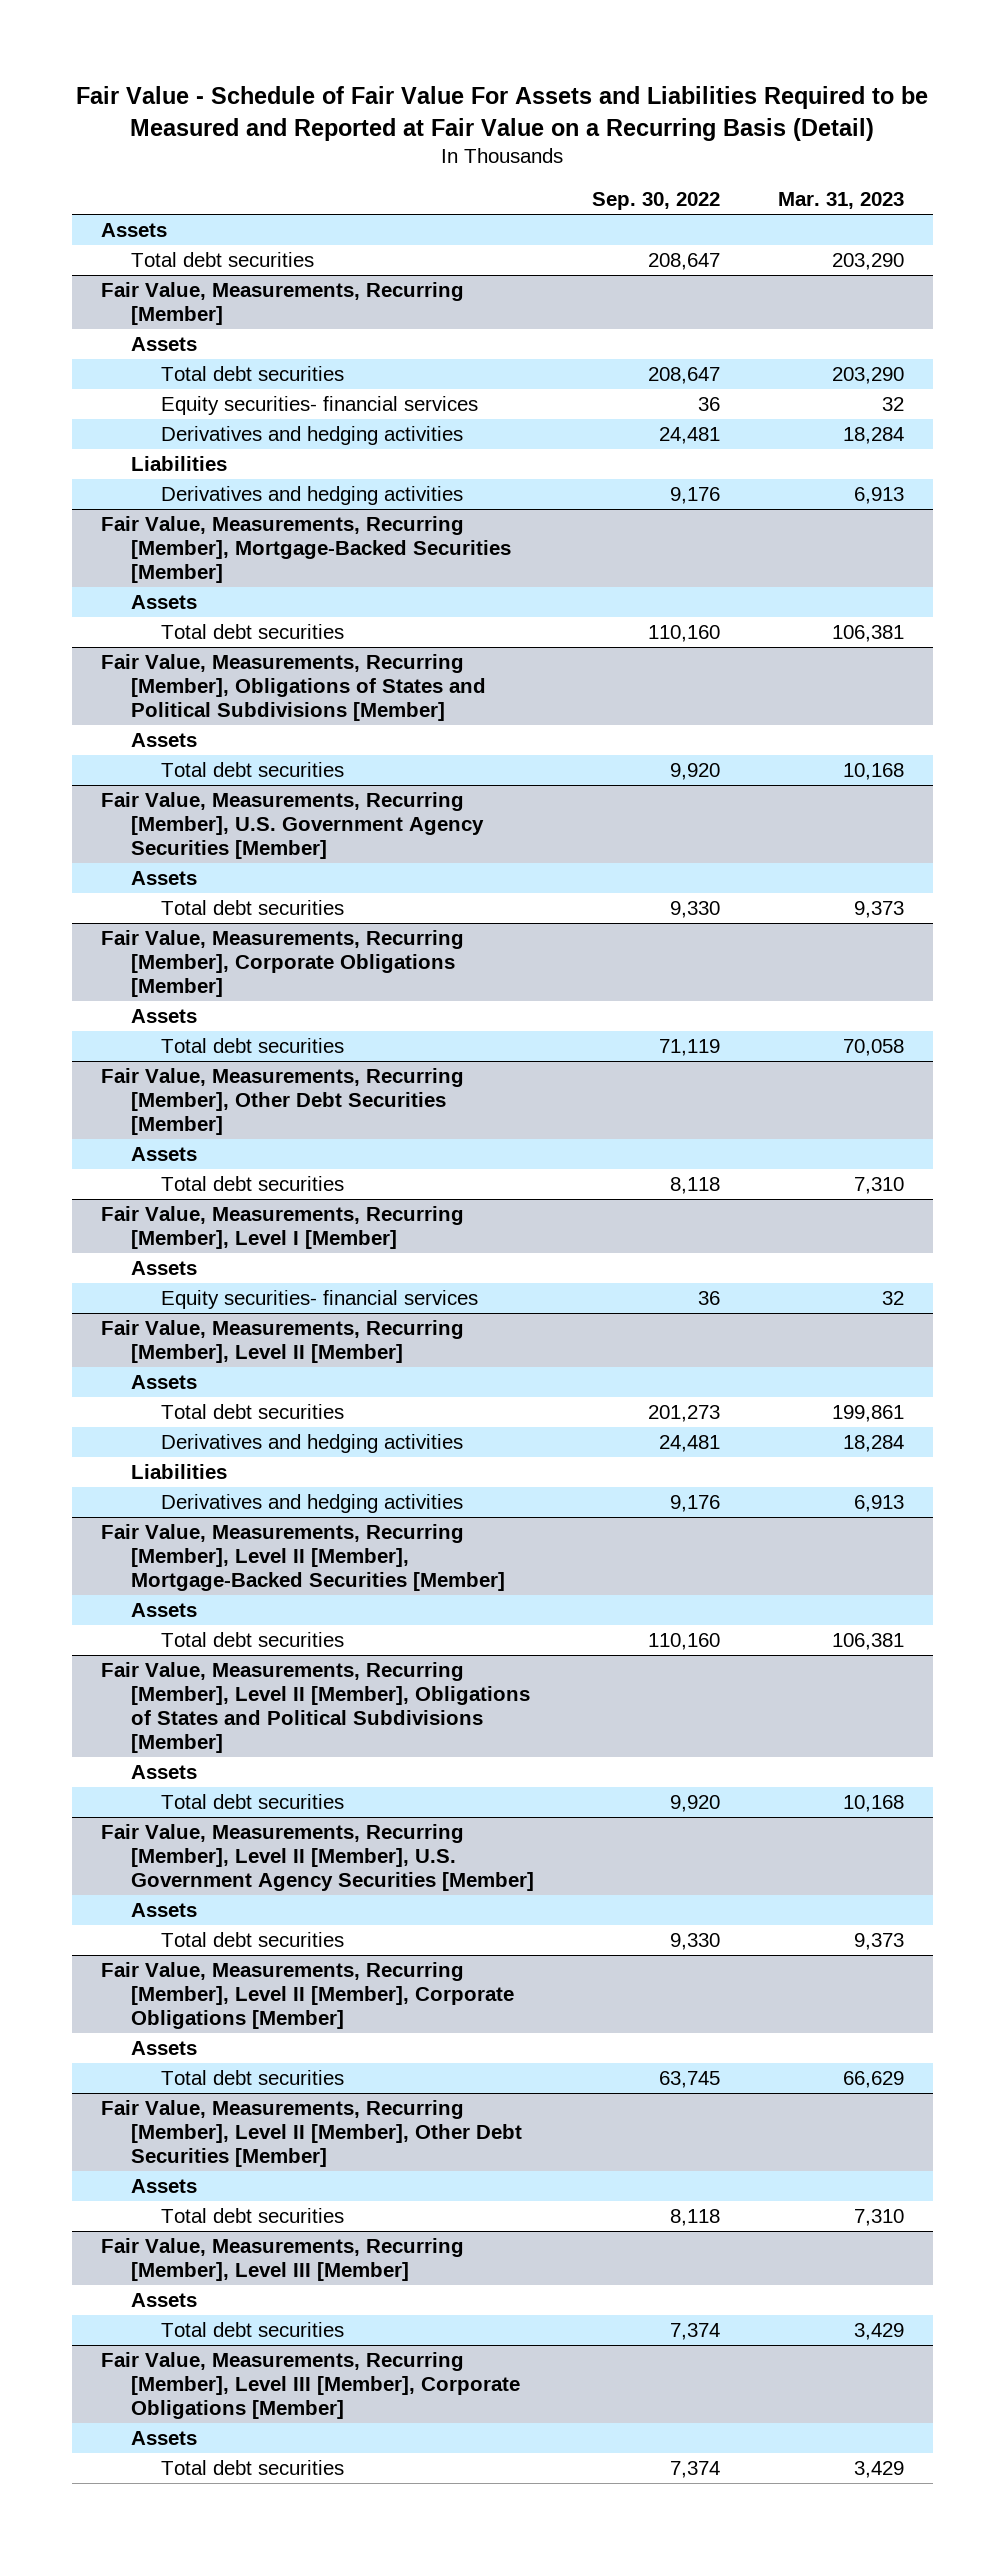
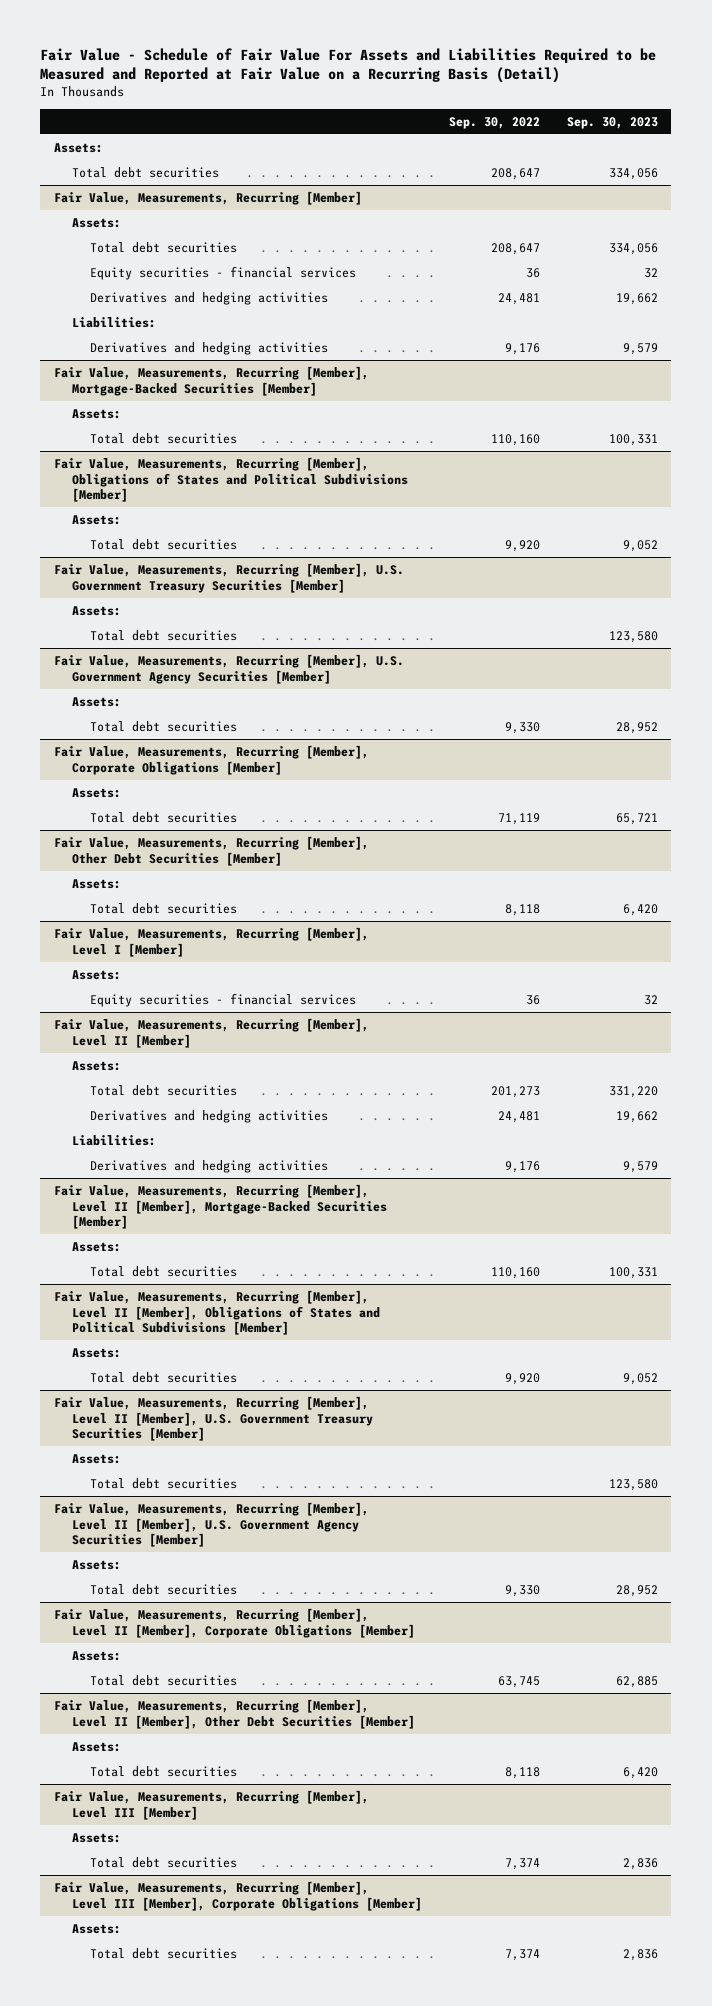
- | Sep. 30, 2022 | Mar. 31, 2023
+ | Sep. 30, 2022 | Sep. 30, 2023
- Assets
+ Assets:
@ Fair Value, Measurements, Recurring [Member]
- Assets
+ Assets:
- Equity securities- financial services | 36 | 32
+ Equity securities - financial services | 36 | 32
- Liabilities
+ Liabilities:
@ Fair Value, Measurements, Recurring [Member], Mortgage-Backed Securities [Member]
- Assets
+ Assets:
@ Fair Value, Measurements, Recurring [Member], Obligations of States and Political Subdivisions [Member]
- Assets
+ Assets:
+ Fair Value, Measurements, Recurring [Member], U.S. Government Treasury Securities [Member]
+ Assets:
+ Total debt securities | | 123,580
@ Fair Value, Measurements, Recurring [Member], U.S. Government Agency Securities [Member]
- Assets
+ Assets:
@ Fair Value, Measurements, Recurring [Member], Corporate Obligations [Member]
- Assets
+ Assets:
@ Fair Value, Measurements, Recurring [Member], Other Debt Securities [Member]
- Assets
+ Assets:
@ Fair Value, Measurements, Recurring [Member], Level I [Member]
- Assets
- Equity securities- financial services | 36 | 32
+ Assets:
+ Equity securities - financial services | 36 | 32
@ Fair Value, Measurements, Recurring [Member], Level II [Member]
- Assets
+ Assets:
- Liabilities
+ Liabilities:
@ Fair Value, Measurements, Recurring [Member], Level II [Member], Mortgage-Backed Securities [Member]
- Assets
+ Assets:
@ Fair Value, Measurements, Recurring [Member], Level II [Member], Obligations of States and Political Subdivisions [Member]
- Assets
+ Assets:
+ Fair Value, Measurements, Recurring [Member], Level II [Member], U.S. Government Treasury Securities [Member]
+ Assets:
+ Total debt securities | | 123,580
@ Fair Value, Measurements, Recurring [Member], Level II [Member], U.S. Government Agency Securities [Member]
- Assets
+ Assets:
@ Fair Value, Measurements, Recurring [Member], Level II [Member], Corporate Obligations [Member]
- Assets
+ Assets:
@ Fair Value, Measurements, Recurring [Member], Level II [Member], Other Debt Securities [Member]
- Assets
+ Assets:
@ Fair Value, Measurements, Recurring [Member], Level III [Member]
- Assets
+ Assets:
@ Fair Value, Measurements, Recurring [Member], Level III [Member], Corporate Obligations [Member]
- Assets
+ Assets:

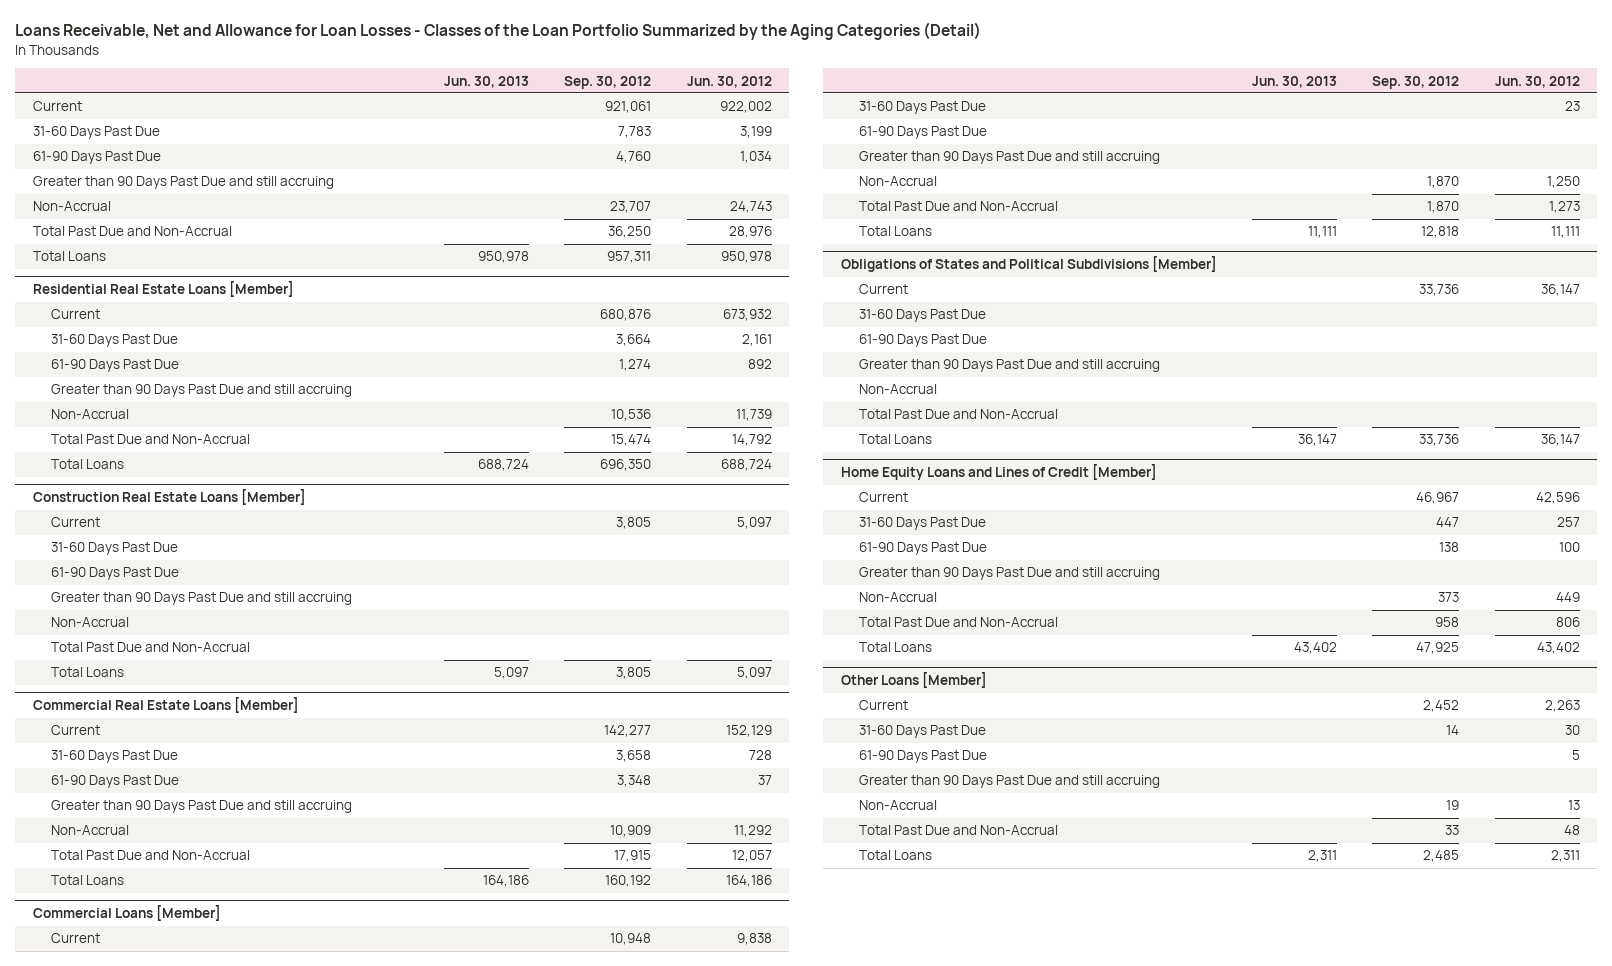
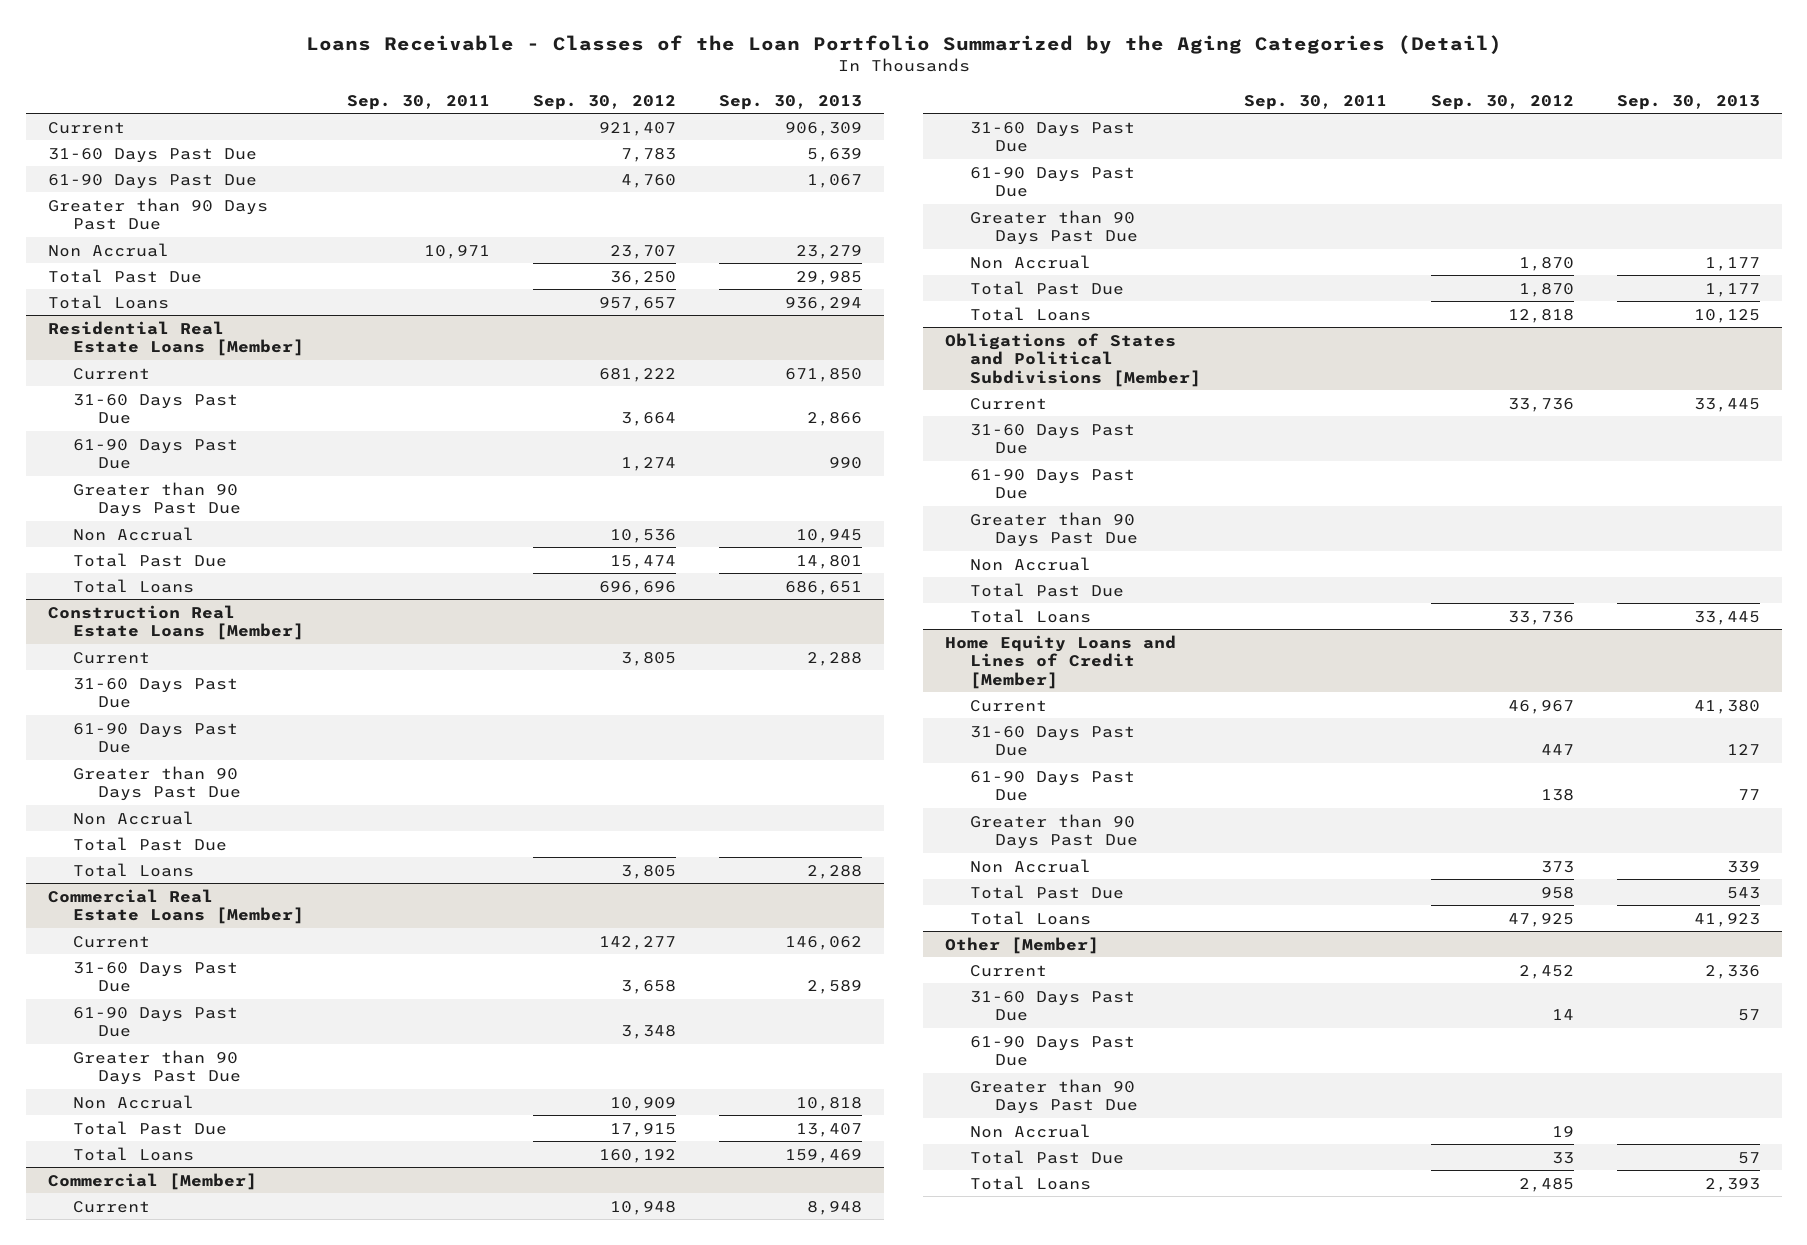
- Loans Receivable, Net and Allowance for Loan Losses - Classes of the Loan Portfolio Summarized by the Aging Categories (Detail)
+ Loans Receivable - Classes of the Loan Portfolio Summarized by the Aging Categories (Detail)
- | Jun. 30, 2013 | Sep. 30, 2012 | Jun. 30, 2012
+ | Sep. 30, 2011 | Sep. 30, 2012 | Sep. 30, 2013
- Current | | 921,061 | 922,002
+ Current | | 921,407 | 906,309
- Greater than 90 Days Past Due and still accruing
- Non-Accrual | | 23,707 | 24,743
- Total Past Due and Non-Accrual | | 36,250 | 28,976
- Total Loans | 950,978 | 957,311 | 950,978
+ Greater than 90 Days Past Due
+ Non Accrual | 10,971 | 23,707 | 23,279
+ Total Past Due | | 36,250 | 29,985
+ Total Loans | | 957,657 | 936,294
@ Residential Real Estate Loans [Member]
- Current | | 680,876 | 673,932
+ Current | | 681,222 | 671,850
- Greater than 90 Days Past Due and still accruing
- Non-Accrual | | 10,536 | 11,739
- Total Past Due and Non-Accrual | | 15,474 | 14,792
- Total Loans | 688,724 | 696,350 | 688,724
+ Greater than 90 Days Past Due
+ Non Accrual | | 10,536 | 10,945
+ Total Past Due | | 15,474 | 14,801
+ Total Loans | | 696,696 | 686,651
@ Construction Real Estate Loans [Member]
- Greater than 90 Days Past Due and still accruing
- Non-Accrual
- Total Past Due and Non-Accrual
+ Greater than 90 Days Past Due
+ Non Accrual
+ Total Past Due
@ Commercial Real Estate Loans [Member]
- Greater than 90 Days Past Due and still accruing
- Non-Accrual | | 10,909 | 11,292
- Total Past Due and Non-Accrual | | 17,915 | 12,057
+ Greater than 90 Days Past Due
+ Non Accrual | | 10,909 | 10,818
+ Total Past Due | | 17,915 | 13,407
- Commercial Loans [Member]
+ Commercial [Member]
- Greater than 90 Days Past Due and still accruing
- Non-Accrual | | 1,870 | 1,250
- Total Past Due and Non-Accrual | | 1,870 | 1,273
+ Greater than 90 Days Past Due
+ Non Accrual | | 1,870 | 1,177
+ Total Past Due | | 1,870 | 1,177
@ Obligations of States and Political Subdivisions [Member]
- Greater than 90 Days Past Due and still accruing
- Non-Accrual
- Total Past Due and Non-Accrual
+ Greater than 90 Days Past Due
+ Non Accrual
+ Total Past Due
@ Home Equity Loans and Lines of Credit [Member]
- Greater than 90 Days Past Due and still accruing
- Non-Accrual | | 373 | 449
- Total Past Due and Non-Accrual | | 958 | 806
+ Greater than 90 Days Past Due
+ Non Accrual | | 373 | 339
+ Total Past Due | | 958 | 543
- Other Loans [Member]
+ Other [Member]
- Greater than 90 Days Past Due and still accruing
- Non-Accrual | | 19 | 13
- Total Past Due and Non-Accrual | | 33 | 48
+ Greater than 90 Days Past Due
+ Non Accrual | | 19 |
+ Total Past Due | | 33 | 57

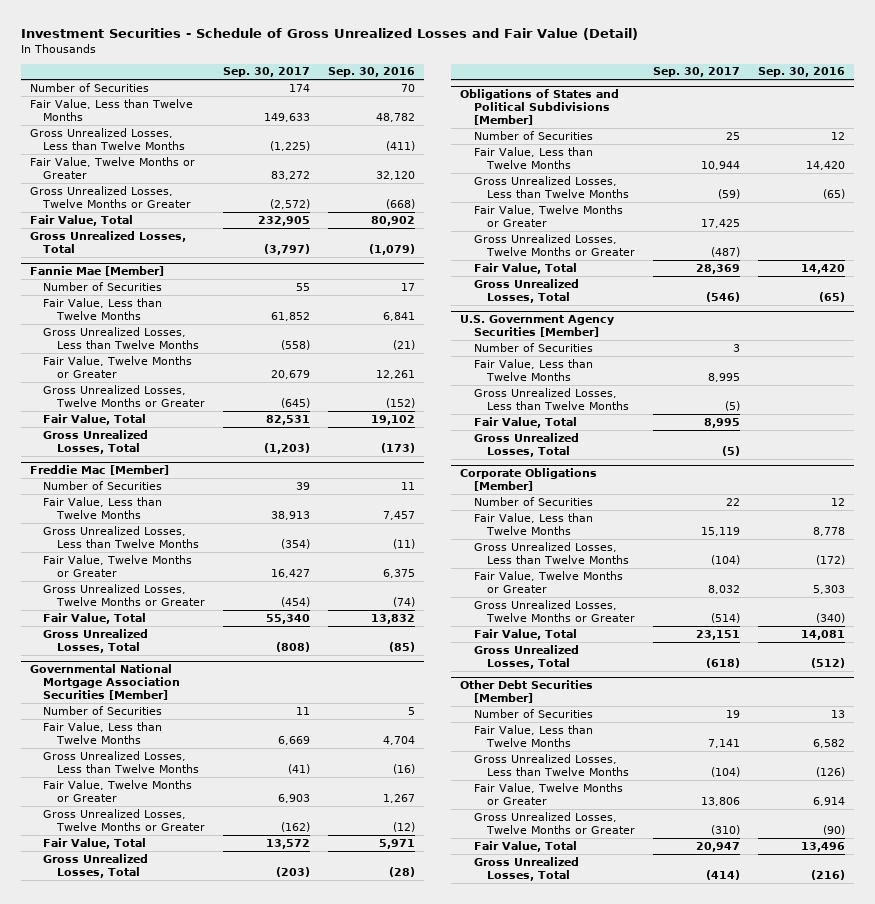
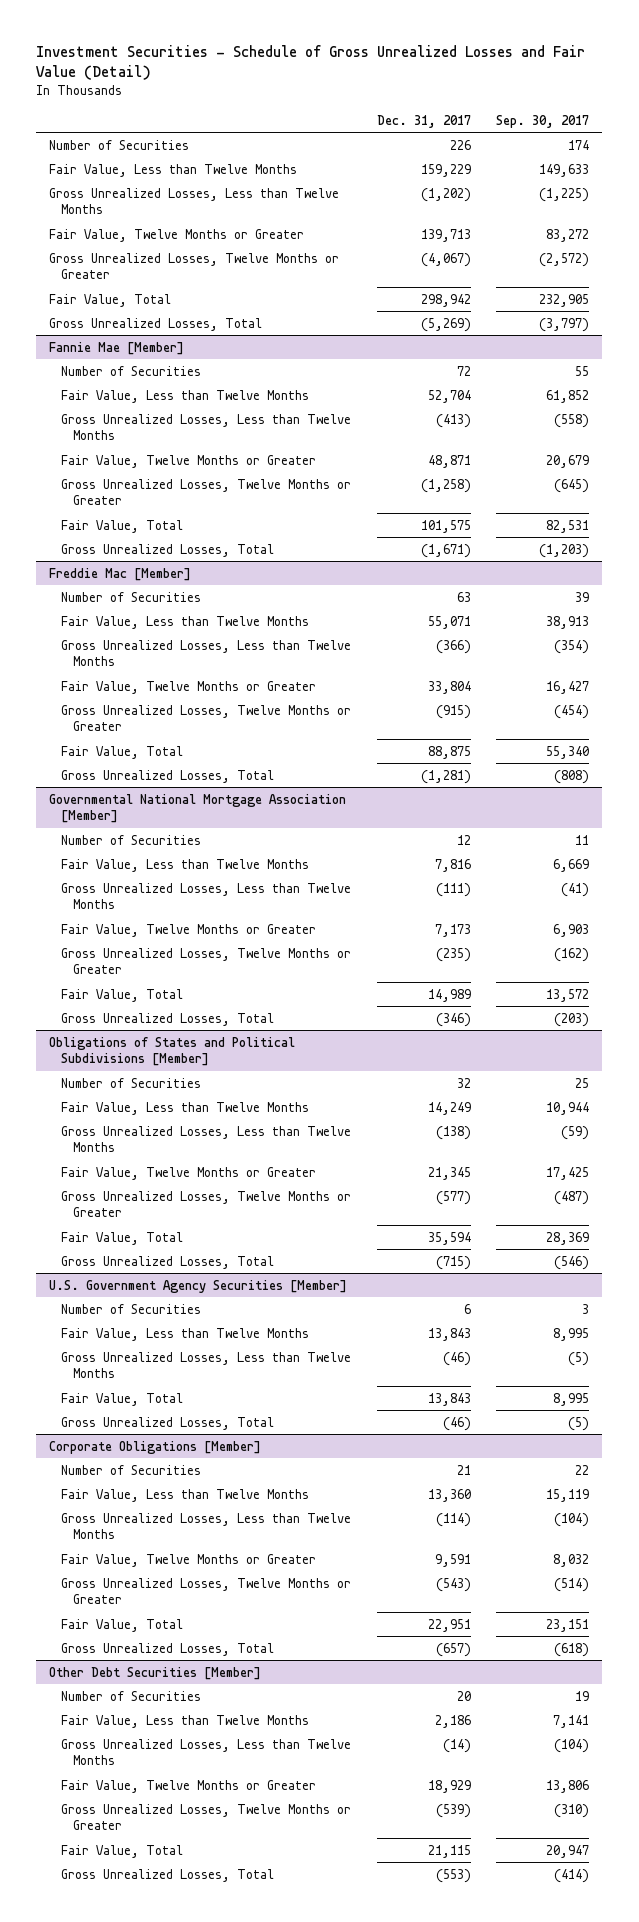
- | Sep. 30, 2017 | Sep. 30, 2016
+ | Dec. 31, 2017 | Sep. 30, 2017
- Governmental National Mortgage Association Securities [Member]
+ Governmental National Mortgage Association [Member]

